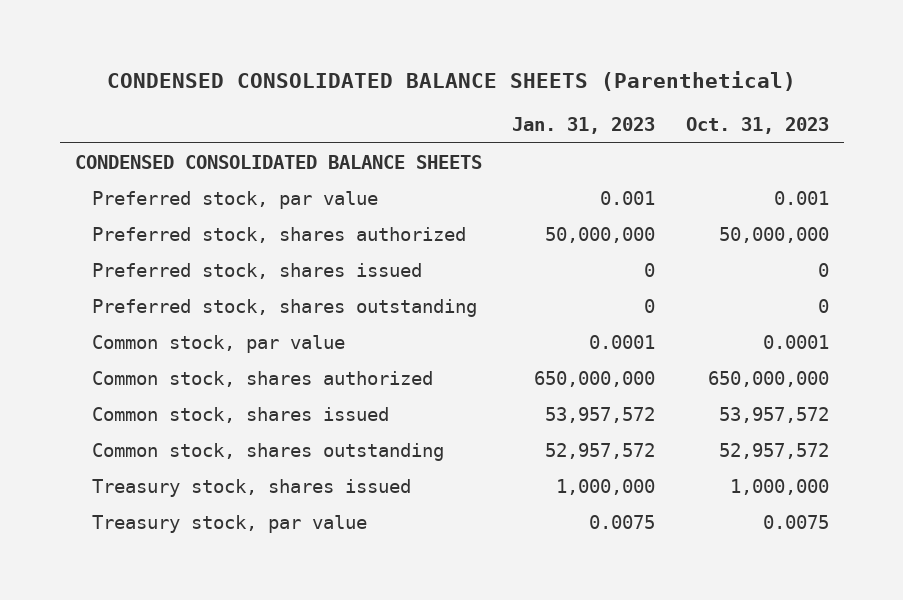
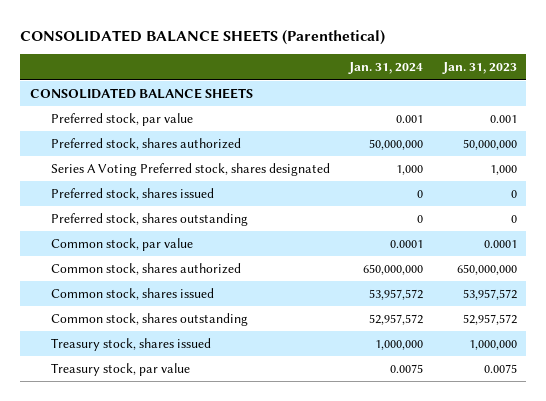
- CONDENSED CONSOLIDATED BALANCE SHEETS (Parenthetical)
+ CONSOLIDATED BALANCE SHEETS (Parenthetical)
- | Jan. 31, 2023 | Oct. 31, 2023
+ | Jan. 31, 2024 | Jan. 31, 2023
- CONDENSED CONSOLIDATED BALANCE SHEETS
+ CONSOLIDATED BALANCE SHEETS
+ Series A Voting Preferred stock, shares designated | 1,000 | 1,000

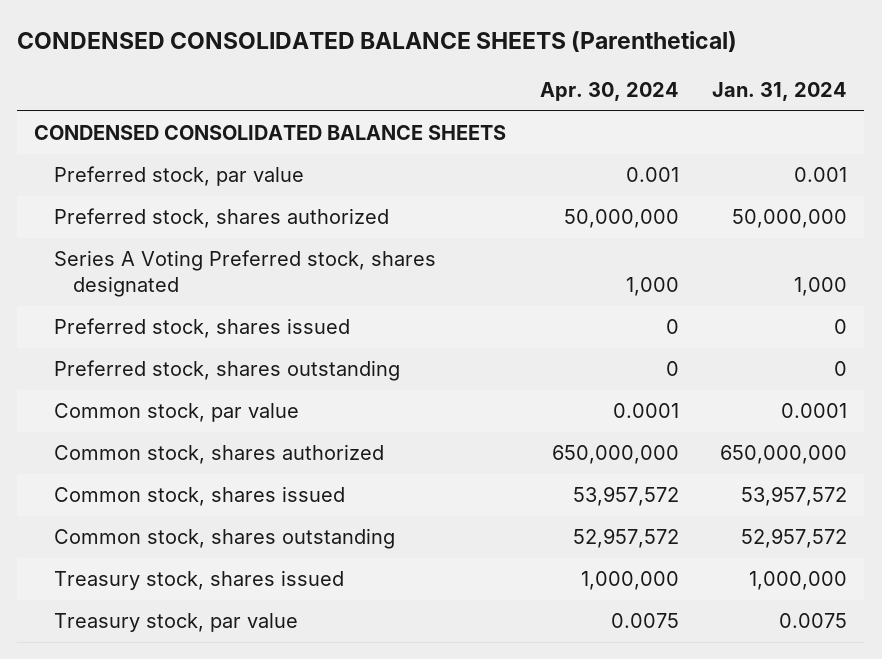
- CONSOLIDATED BALANCE SHEETS (Parenthetical)
+ CONDENSED CONSOLIDATED BALANCE SHEETS (Parenthetical)
- | Jan. 31, 2024 | Jan. 31, 2023
+ | Apr. 30, 2024 | Jan. 31, 2024
- CONSOLIDATED BALANCE SHEETS
+ CONDENSED CONSOLIDATED BALANCE SHEETS

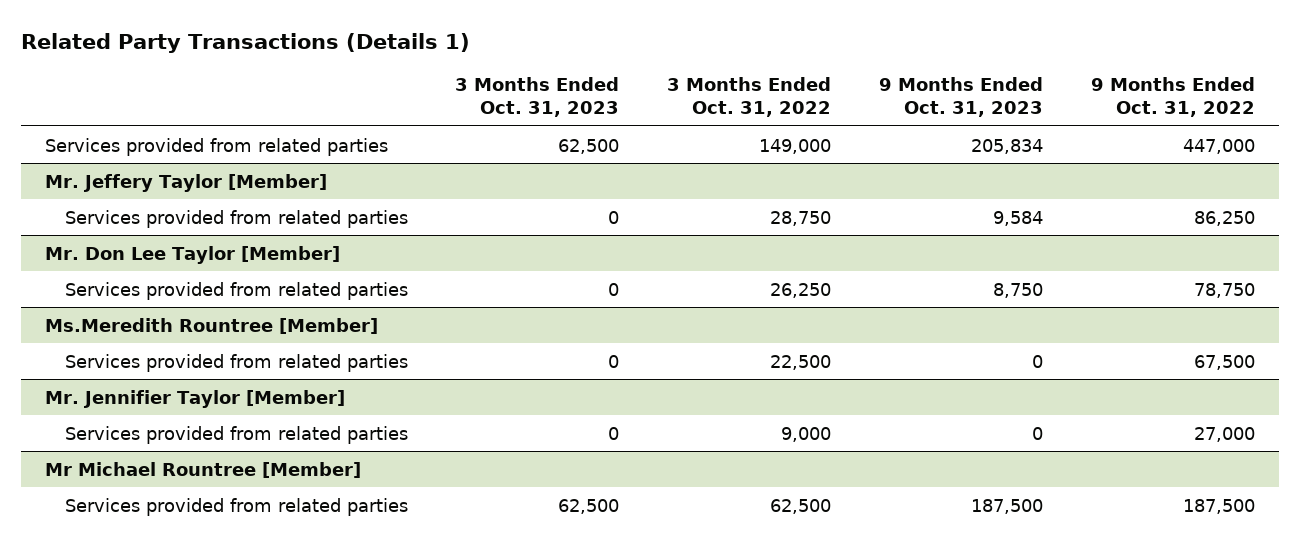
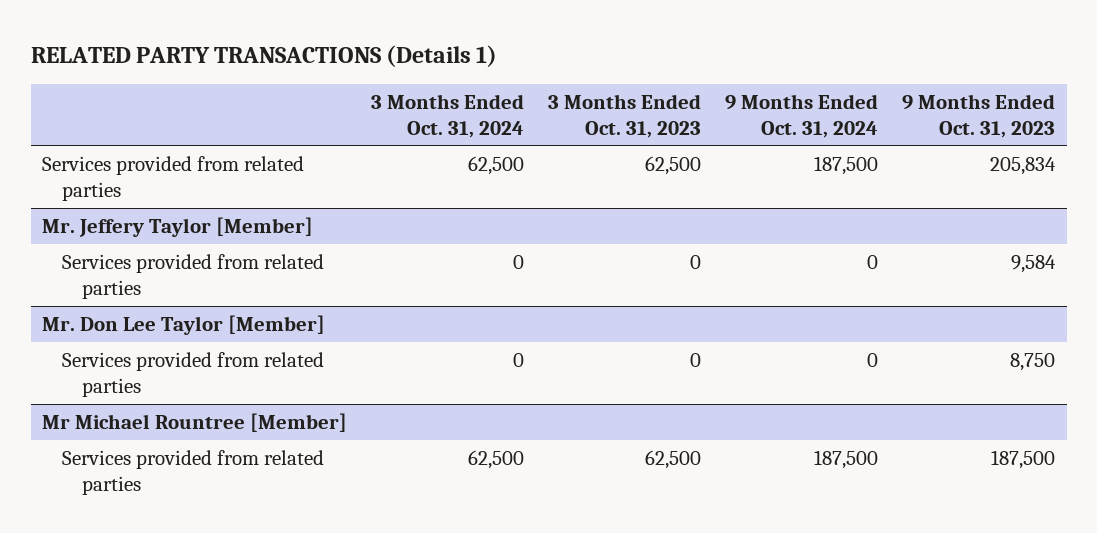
- Related Party Transactions (Details 1)
+ RELATED PARTY TRANSACTIONS (Details 1)
- | 3 Months Ended Oct. 31, 2023 | 3 Months Ended Oct. 31, 2022 | 9 Months Ended Oct. 31, 2023 | 9 Months Ended Oct. 31, 2022
+ | 3 Months Ended Oct. 31, 2024 | 3 Months Ended Oct. 31, 2023 | 9 Months Ended Oct. 31, 2024 | 9 Months Ended Oct. 31, 2023
- Ms.Meredith Rountree [Member]
- Services provided from related parties | 0 | 22,500 | 0 | 67,500
- Mr. Jennifier Taylor [Member]
- Services provided from related parties | 0 | 9,000 | 0 | 27,000

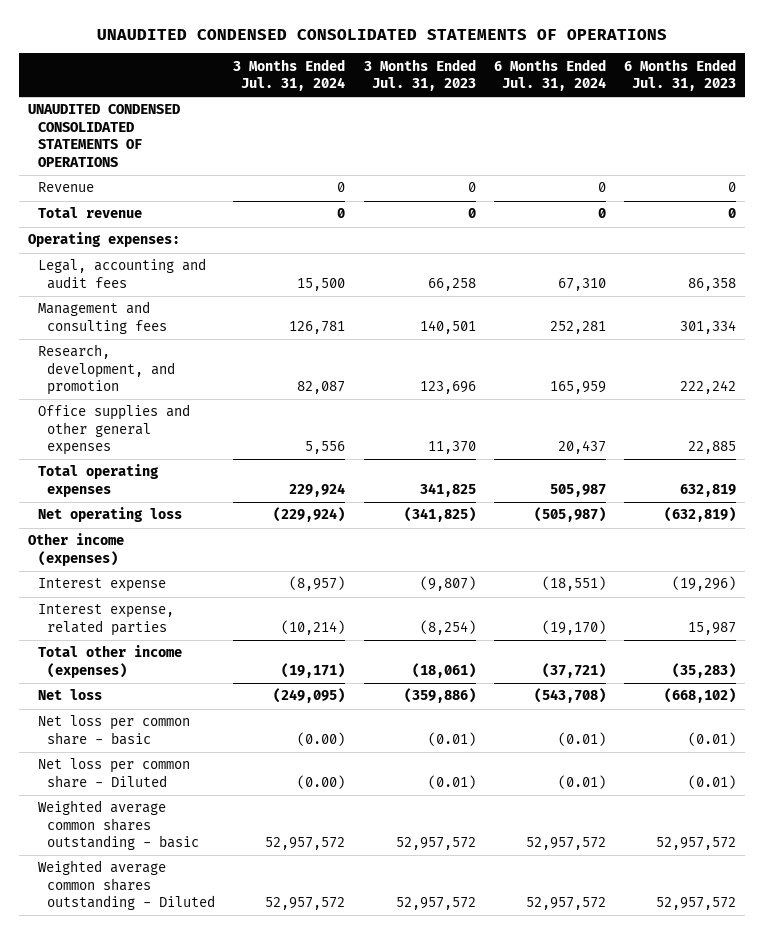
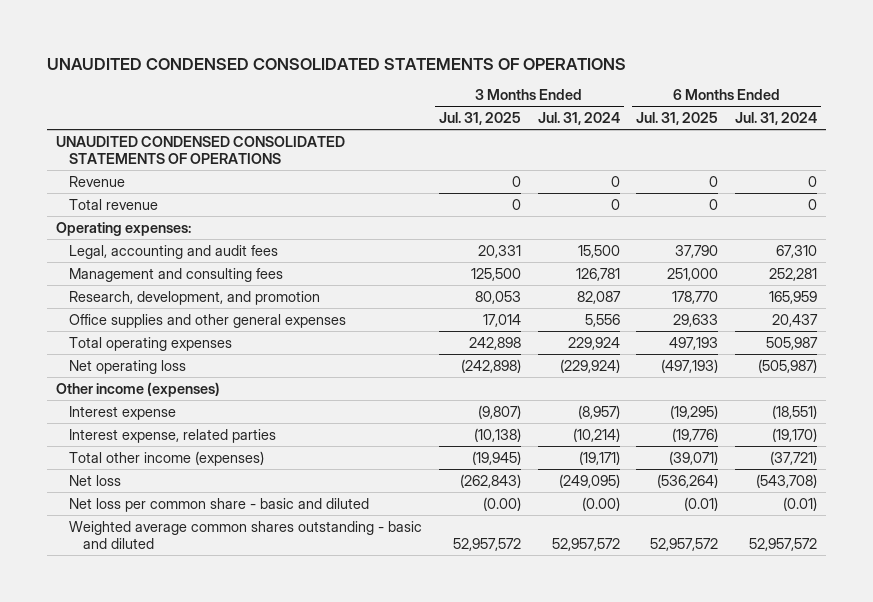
- | 3 Months Ended Jul. 31, 2024 | 3 Months Ended Jul. 31, 2023 | 6 Months Ended Jul. 31, 2024 | 6 Months Ended Jul. 31, 2023
+ | 3 Months Ended Jul. 31, 2025 | 3 Months Ended Jul. 31, 2024 | 6 Months Ended Jul. 31, 2025 | 6 Months Ended Jul. 31, 2024
- Net loss per common share - basic | (0.00) | (0.01) | (0.01) | (0.01)
- Net loss per common share - Diluted | (0.00) | (0.01) | (0.01) | (0.01)
- Weighted average common shares outstanding - basic | 52,957,572 | 52,957,572 | 52,957,572 | 52,957,572
- Weighted average common shares outstanding - Diluted | 52,957,572 | 52,957,572 | 52,957,572 | 52,957,572
+ Net loss per common share - basic and diluted | (0.00) | (0.00) | (0.01) | (0.01)
+ Weighted average common shares outstanding - basic and diluted | 52,957,572 | 52,957,572 | 52,957,572 | 52,957,572

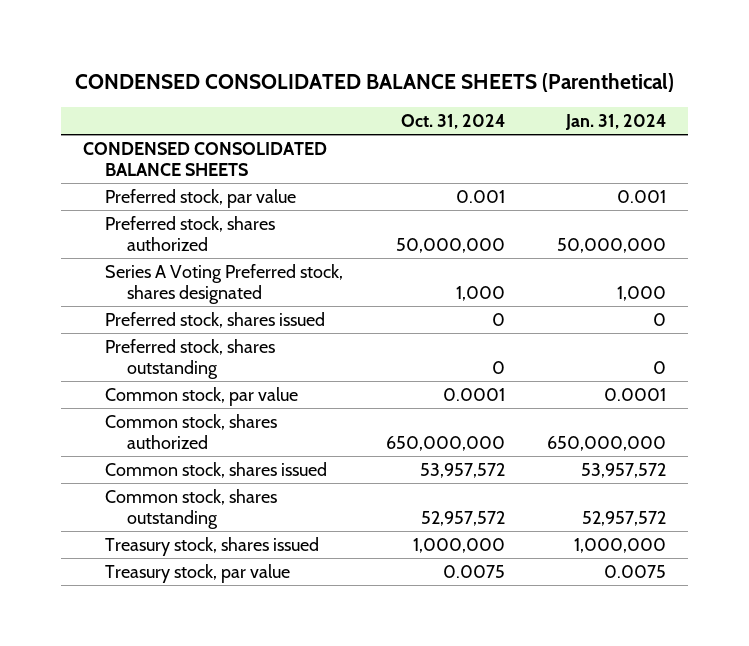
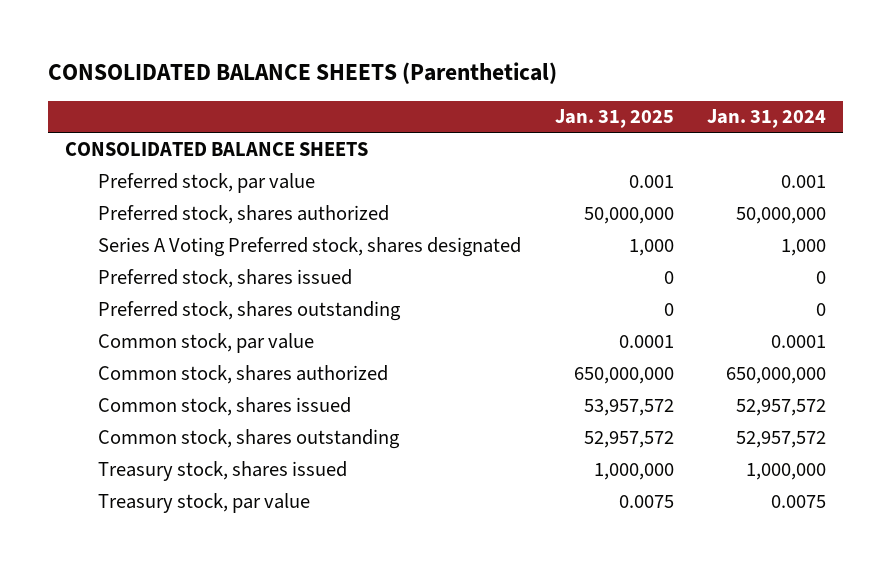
- CONDENSED CONSOLIDATED BALANCE SHEETS (Parenthetical)
+ CONSOLIDATED BALANCE SHEETS (Parenthetical)
- | Oct. 31, 2024 | Jan. 31, 2024
+ | Jan. 31, 2025 | Jan. 31, 2024
- CONDENSED CONSOLIDATED BALANCE SHEETS
+ CONSOLIDATED BALANCE SHEETS
- Common stock, shares issued | 53,957,572 | 53,957,572
+ Common stock, shares issued | 53,957,572 | 52,957,572

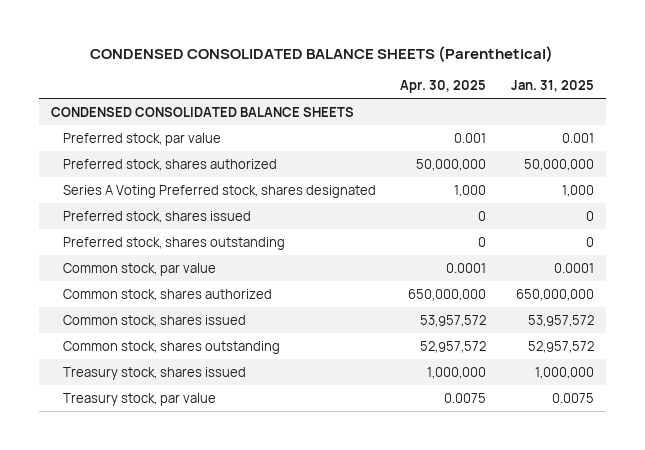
- CONSOLIDATED BALANCE SHEETS (Parenthetical)
+ CONDENSED CONSOLIDATED BALANCE SHEETS (Parenthetical)
- | Jan. 31, 2025 | Jan. 31, 2024
+ | Apr. 30, 2025 | Jan. 31, 2025
- CONSOLIDATED BALANCE SHEETS
+ CONDENSED CONSOLIDATED BALANCE SHEETS

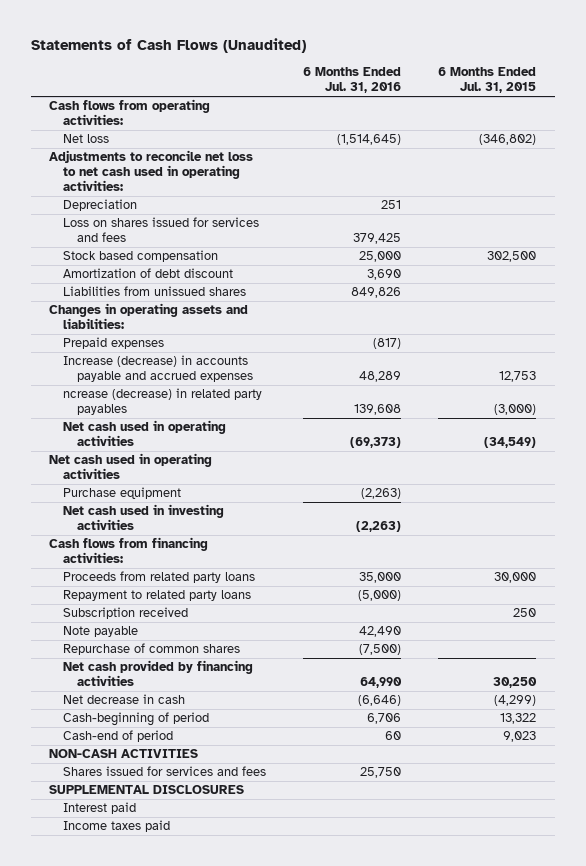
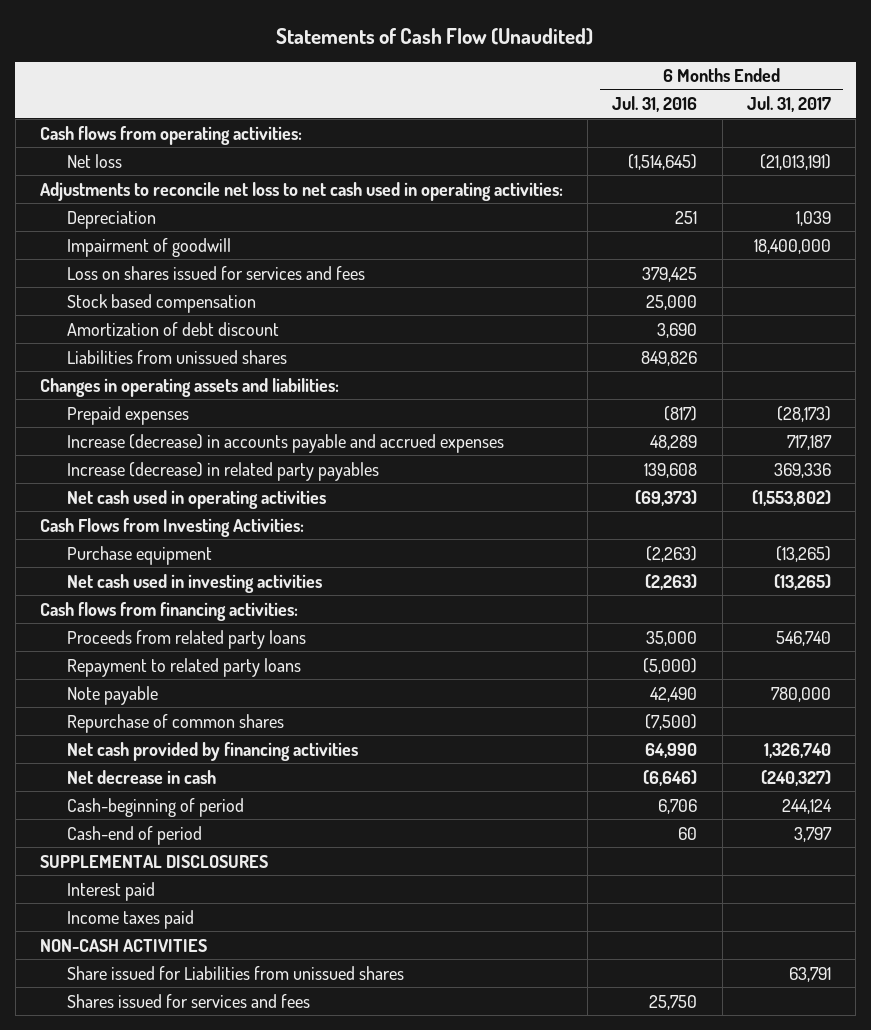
- Statements of Cash Flows (Unaudited)
+ Statements of Cash Flow (Unaudited)
- | 6 Months Ended Jul. 31, 2016 | 6 Months Ended Jul. 31, 2015
+ | 6 Months Ended Jul. 31, 2016 | 6 Months Ended Jul. 31, 2017
+ Impairment of goodwill | | 18,400,000
- ncrease (decrease) in related party payables | 139,608 | (3,000)
+ Increase (decrease) in related party payables | 139,608 | 369,336
- Net cash used in operating activities
+ Cash Flows from Investing Activities:
- Subscription received | | 250
moved down: NON-CASH ACTIVITIES
+ Share issued for Liabilities from unissued shares | | 63,791
moved down: Shares issued for services and fees | 25,750 |

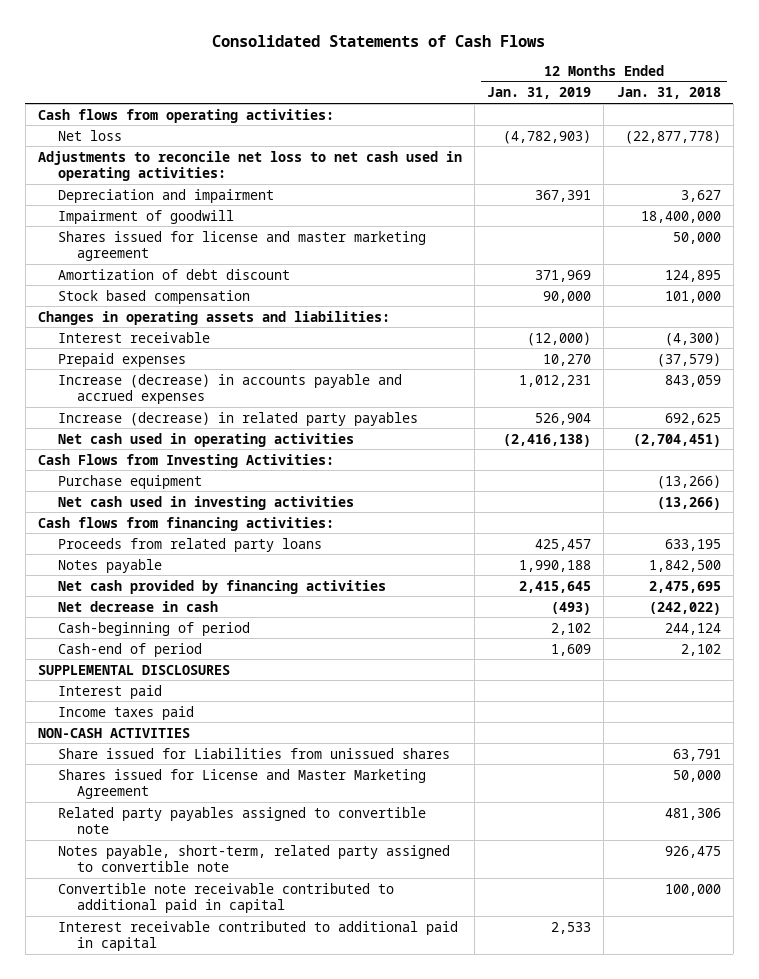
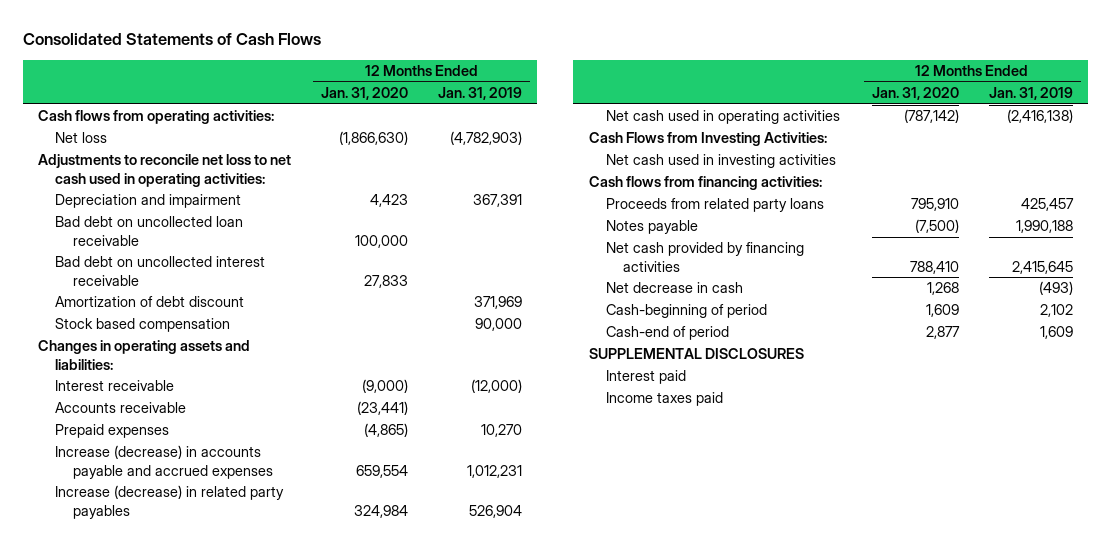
- | 12 Months Ended Jan. 31, 2019 | 12 Months Ended Jan. 31, 2018
+ | 12 Months Ended Jan. 31, 2020 | 12 Months Ended Jan. 31, 2019
- Impairment of goodwill | | 18,400,000
- Shares issued for license and master marketing agreement | | 50,000
+ Bad debt on uncollected loan receivable | 100,000 |
+ Bad debt on uncollected interest receivable | 27,833 |
+ Accounts receivable | (23,441) |
- Purchase equipment | | (13,266)
- NON-CASH ACTIVITIES
- Share issued for Liabilities from unissued shares | | 63,791
- Shares issued for License and Master Marketing Agreement | | 50,000
- Related party payables assigned to convertible note | | 481,306
- Notes payable, short-term, related party assigned to convertible note | | 926,475
- Convertible note receivable contributed to additional paid in capital | | 100,000
- Interest receivable contributed to additional paid in capital | 2,533 |

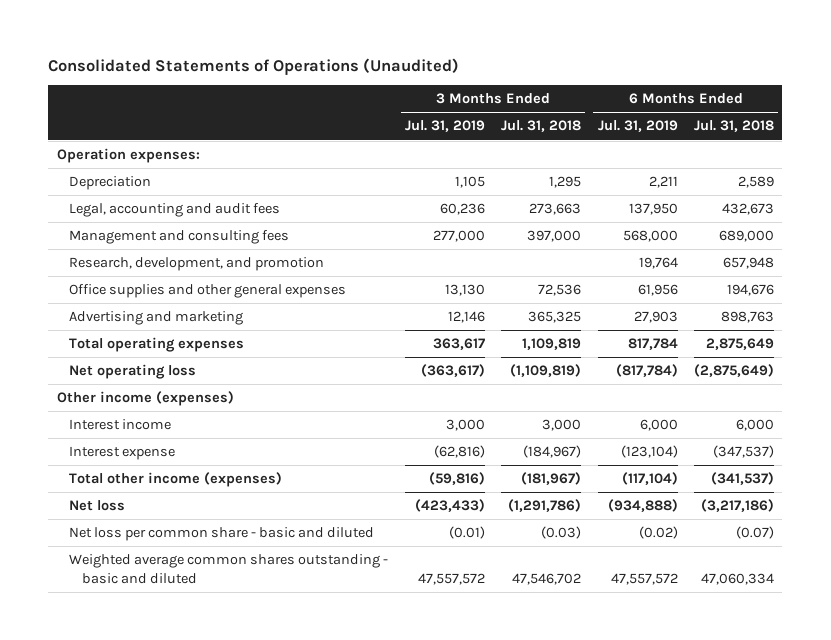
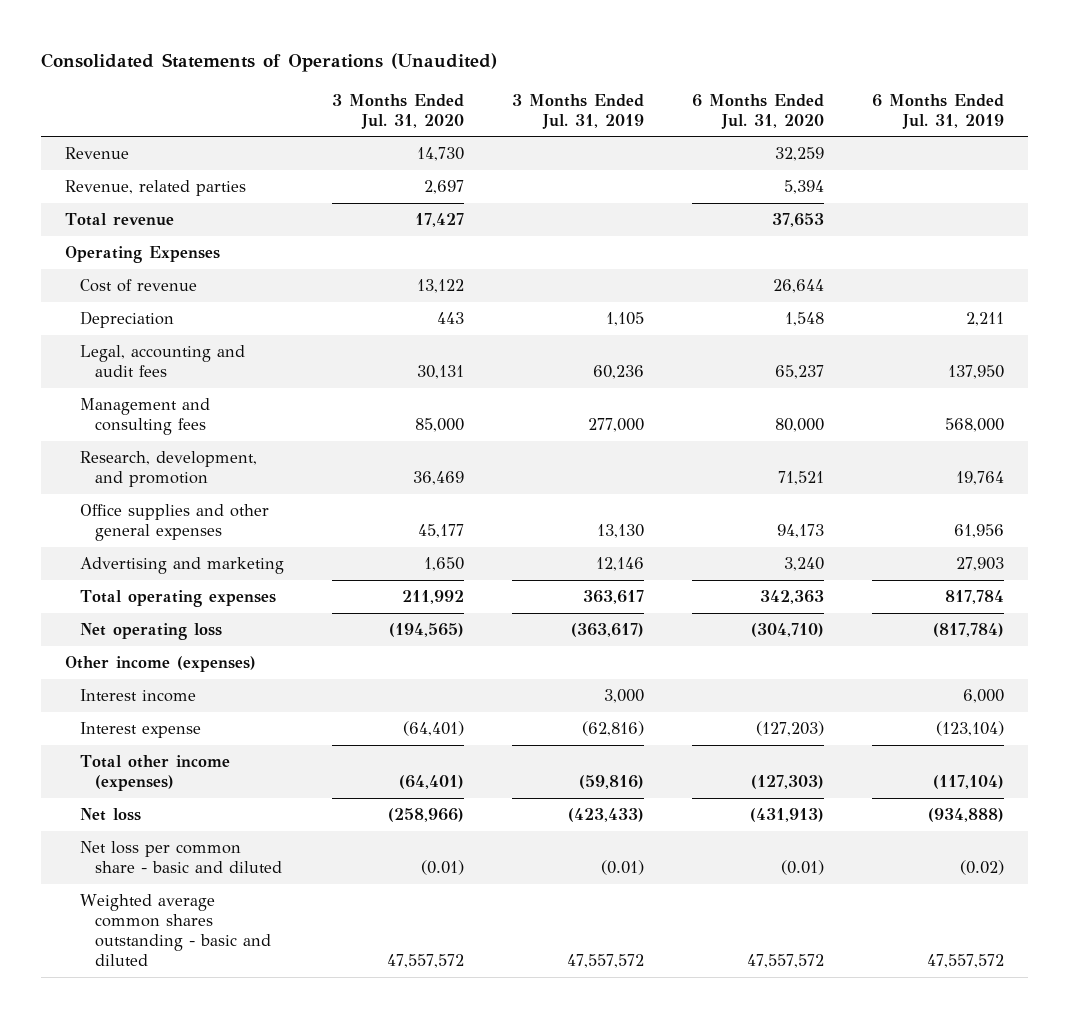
- | 3 Months Ended Jul. 31, 2019 | 3 Months Ended Jul. 31, 2018 | 6 Months Ended Jul. 31, 2019 | 6 Months Ended Jul. 31, 2018
+ | 3 Months Ended Jul. 31, 2020 | 3 Months Ended Jul. 31, 2019 | 6 Months Ended Jul. 31, 2020 | 6 Months Ended Jul. 31, 2019
- Operation expenses:
+ Revenue | 14,730 | | 32,259 |
+ Revenue, related parties | 2,697 | | 5,394 |
+ Total revenue | 17,427 | | 37,653 |
+ Operating Expenses
+ Cost of revenue | 13,122 | | 26,644 |

